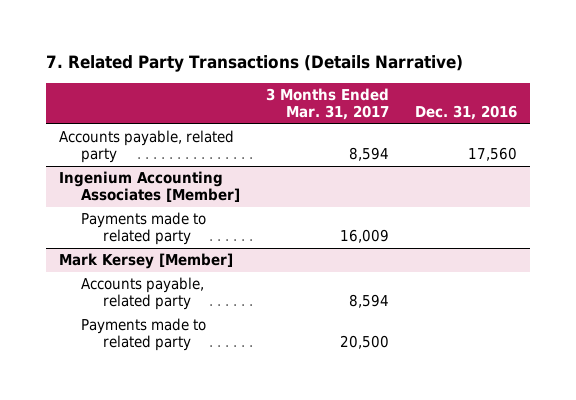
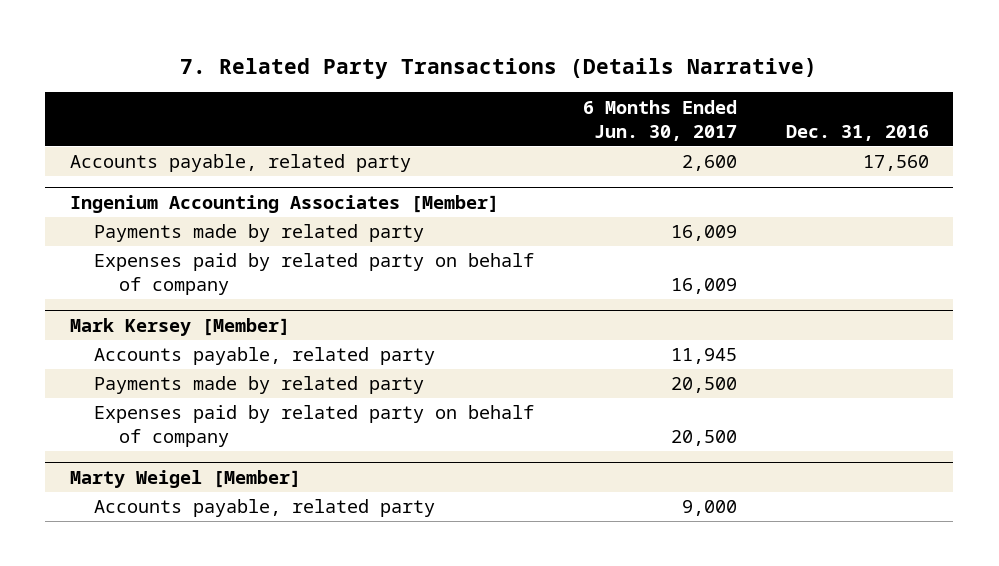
- | 3 Months Ended Mar. 31, 2017 | Dec. 31, 2016
+ | 6 Months Ended Jun. 30, 2017 | Dec. 31, 2016
@ Ingenium Accounting Associates [Member]
- Payments made to related party | 16,009 |
+ Payments made by related party | 16,009 |
+ Expenses paid by related party on behalf of company | 16,009 |
@ Mark Kersey [Member]
- Payments made to related party | 20,500 |
+ Payments made by related party | 20,500 |
+ Expenses paid by related party on behalf of company | 20,500 |
+ Marty Weigel [Member]
+ Accounts payable, related party | 9,000 |

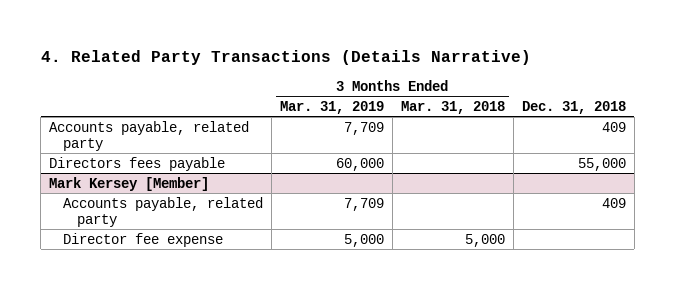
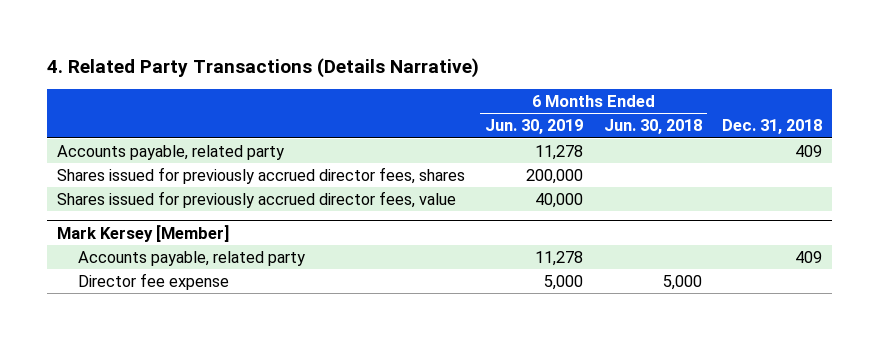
- | 3 Months Ended Mar. 31, 2019 | 3 Months Ended Mar. 31, 2018 | Dec. 31, 2018
+ | 6 Months Ended Jun. 30, 2019 | 6 Months Ended Jun. 30, 2018 | Dec. 31, 2018
- Directors fees payable | 60,000 | | 55,000
+ Shares issued for previously accrued director fees, shares | 200,000 | |
+ Shares issued for previously accrued director fees, value | 40,000 | |

